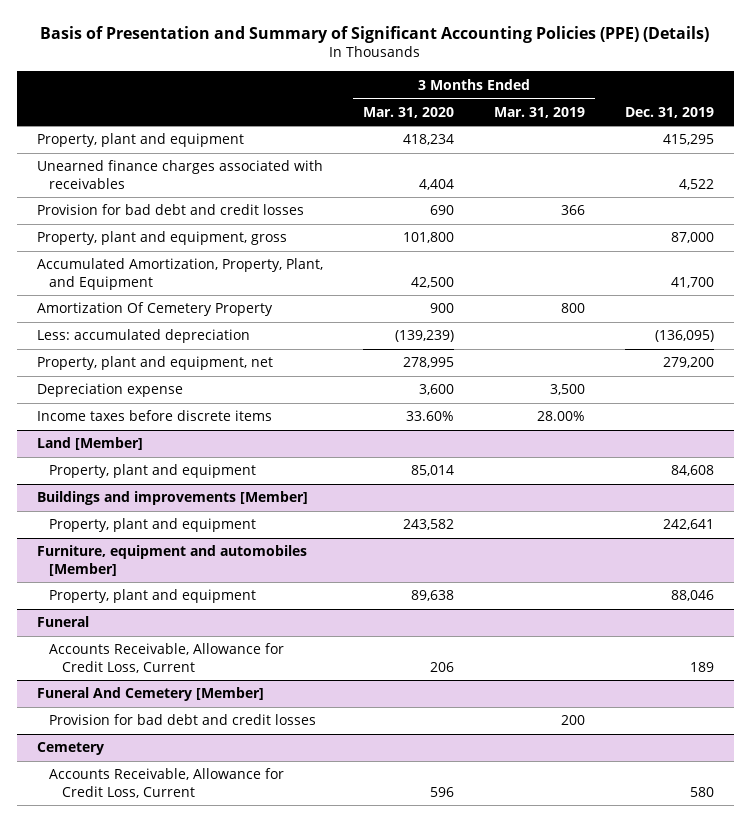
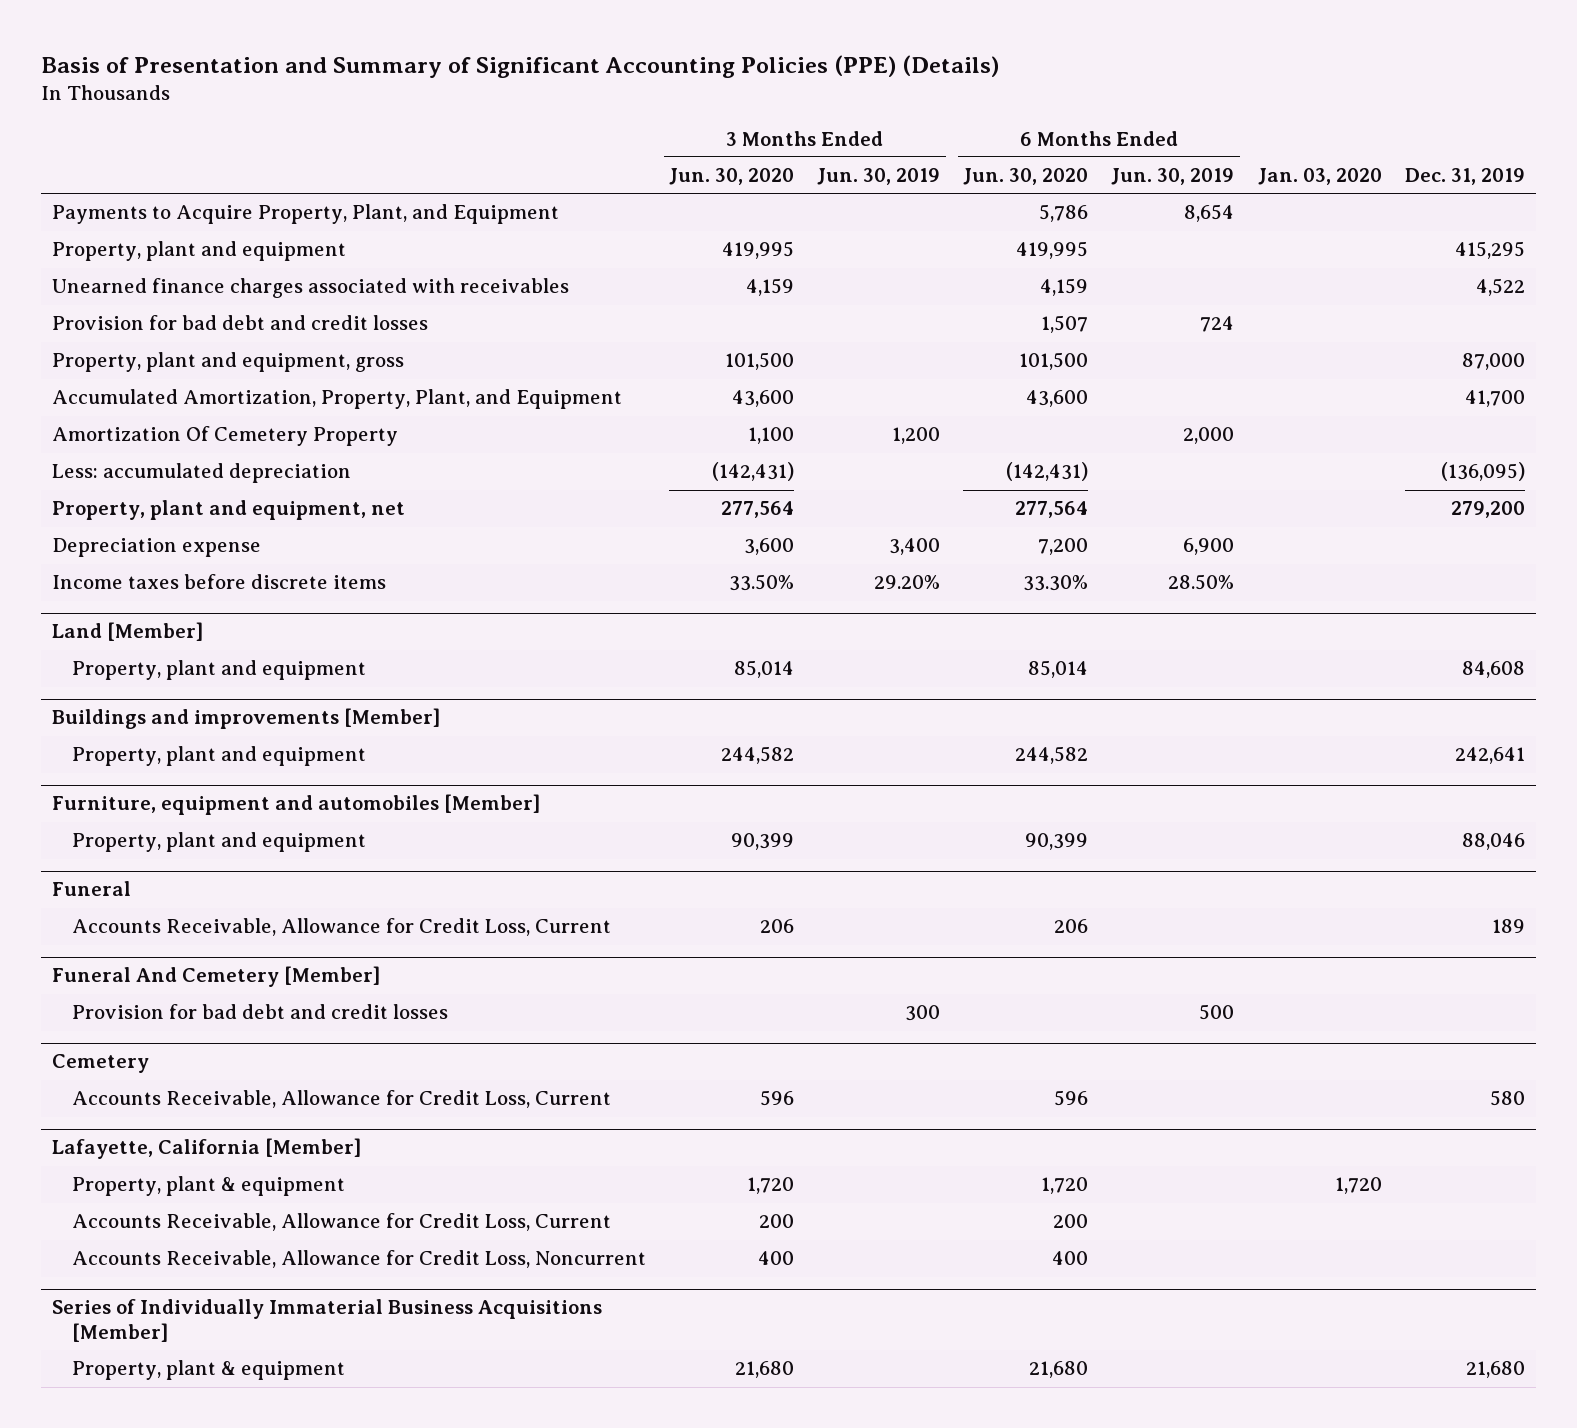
- | 3 Months Ended Mar. 31, 2020 | 3 Months Ended Mar. 31, 2019 | Dec. 31, 2019
+ | 3 Months Ended Jun. 30, 2020 | 3 Months Ended Jun. 30, 2019 | 6 Months Ended Jun. 30, 2020 | 6 Months Ended Jun. 30, 2019 | Jan. 03, 2020 | Dec. 31, 2019
+ Payments to Acquire Property, Plant, and Equipment | | | 5,786 | 8,654 | |
+ Lafayette, California [Member]
+ Property, plant & equipment | 1,720 | | 1,720 | | 1,720 |
+ Accounts Receivable, Allowance for Credit Loss, Current | 200 | | 200 | | |
+ Accounts Receivable, Allowance for Credit Loss, Noncurrent | 400 | | 400 | | |
+ Series of Individually Immaterial Business Acquisitions [Member]
+ Property, plant & equipment | 21,680 | | 21,680 | | | 21,680

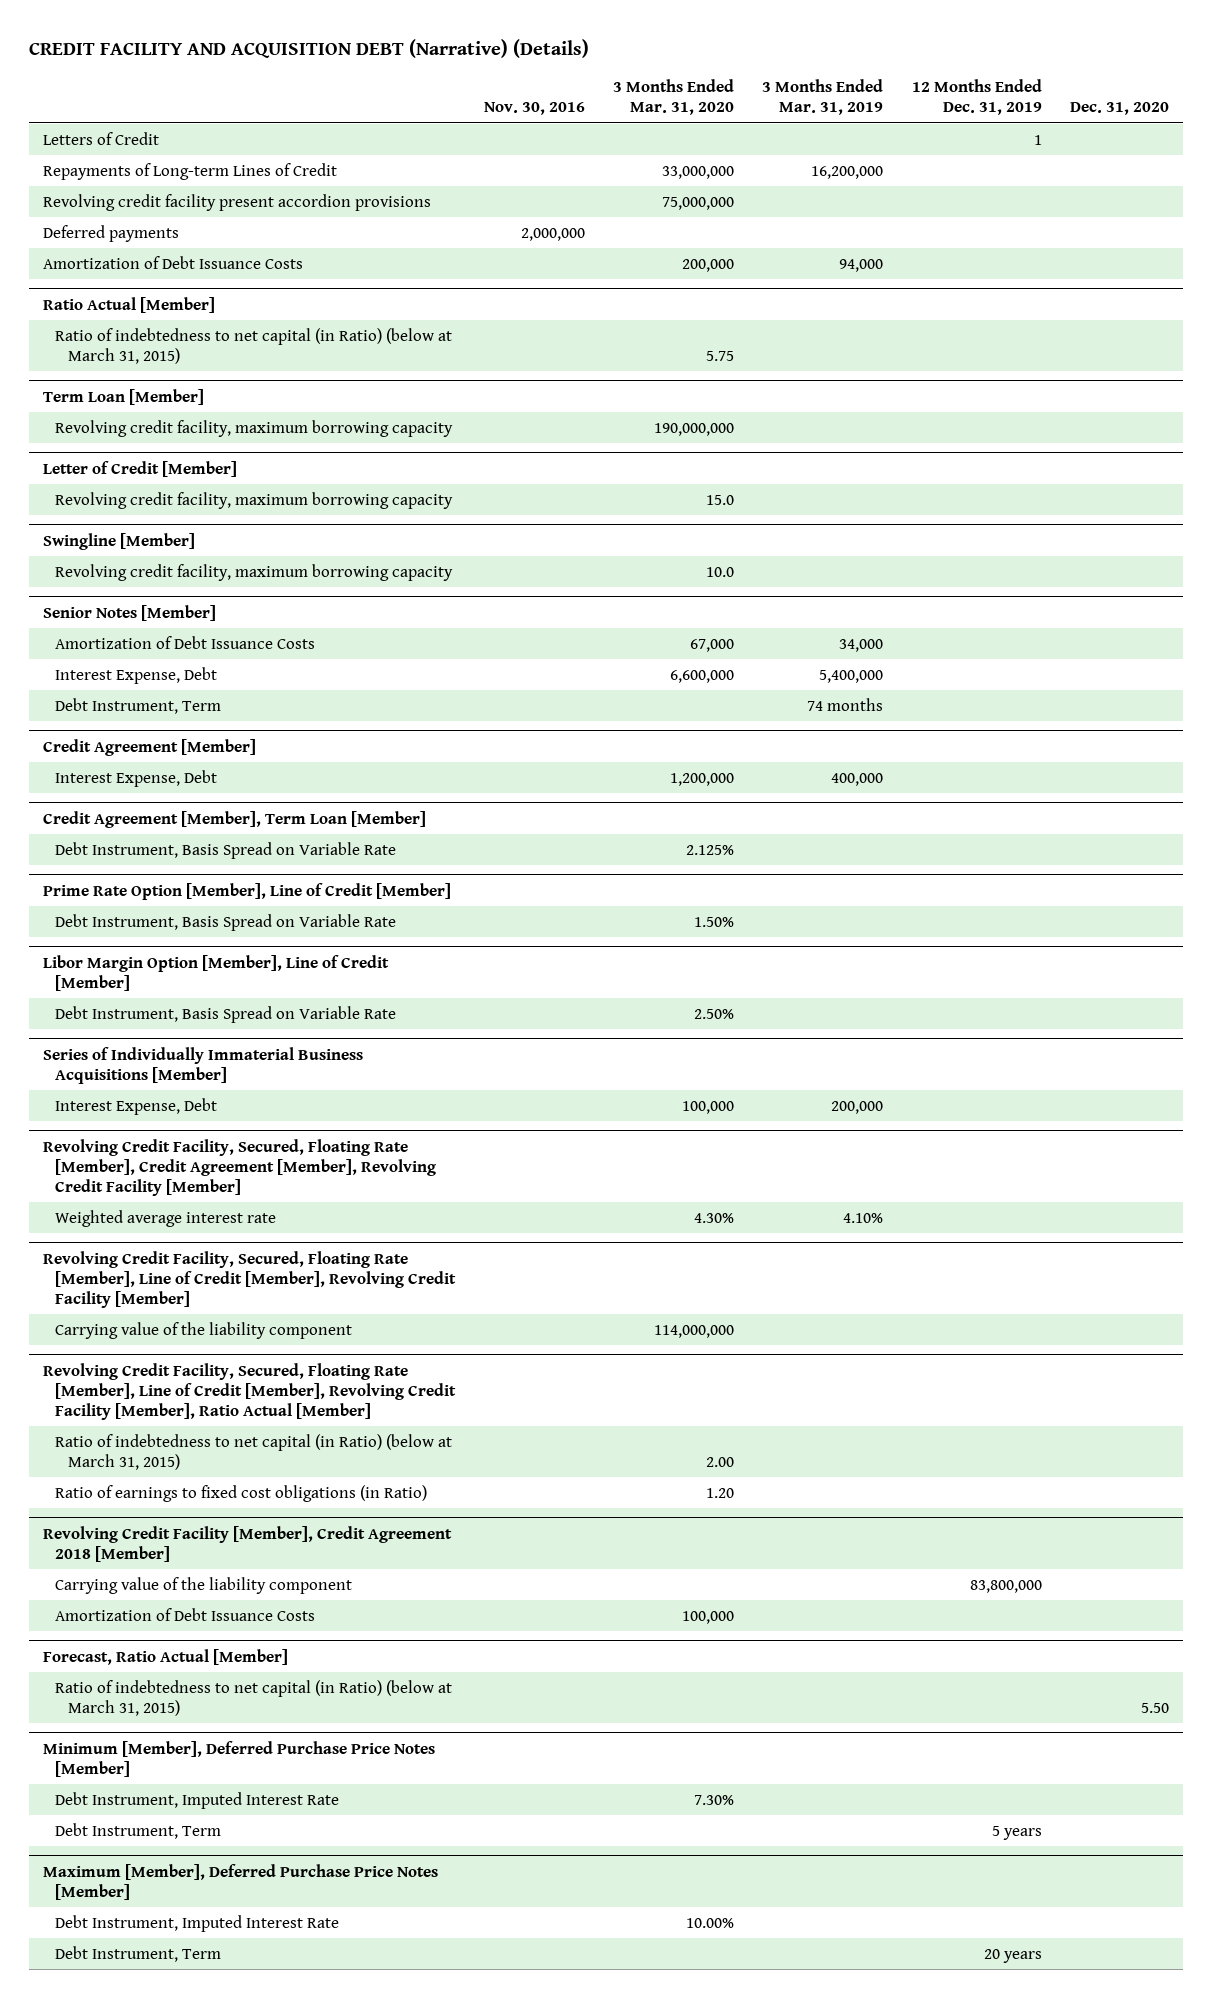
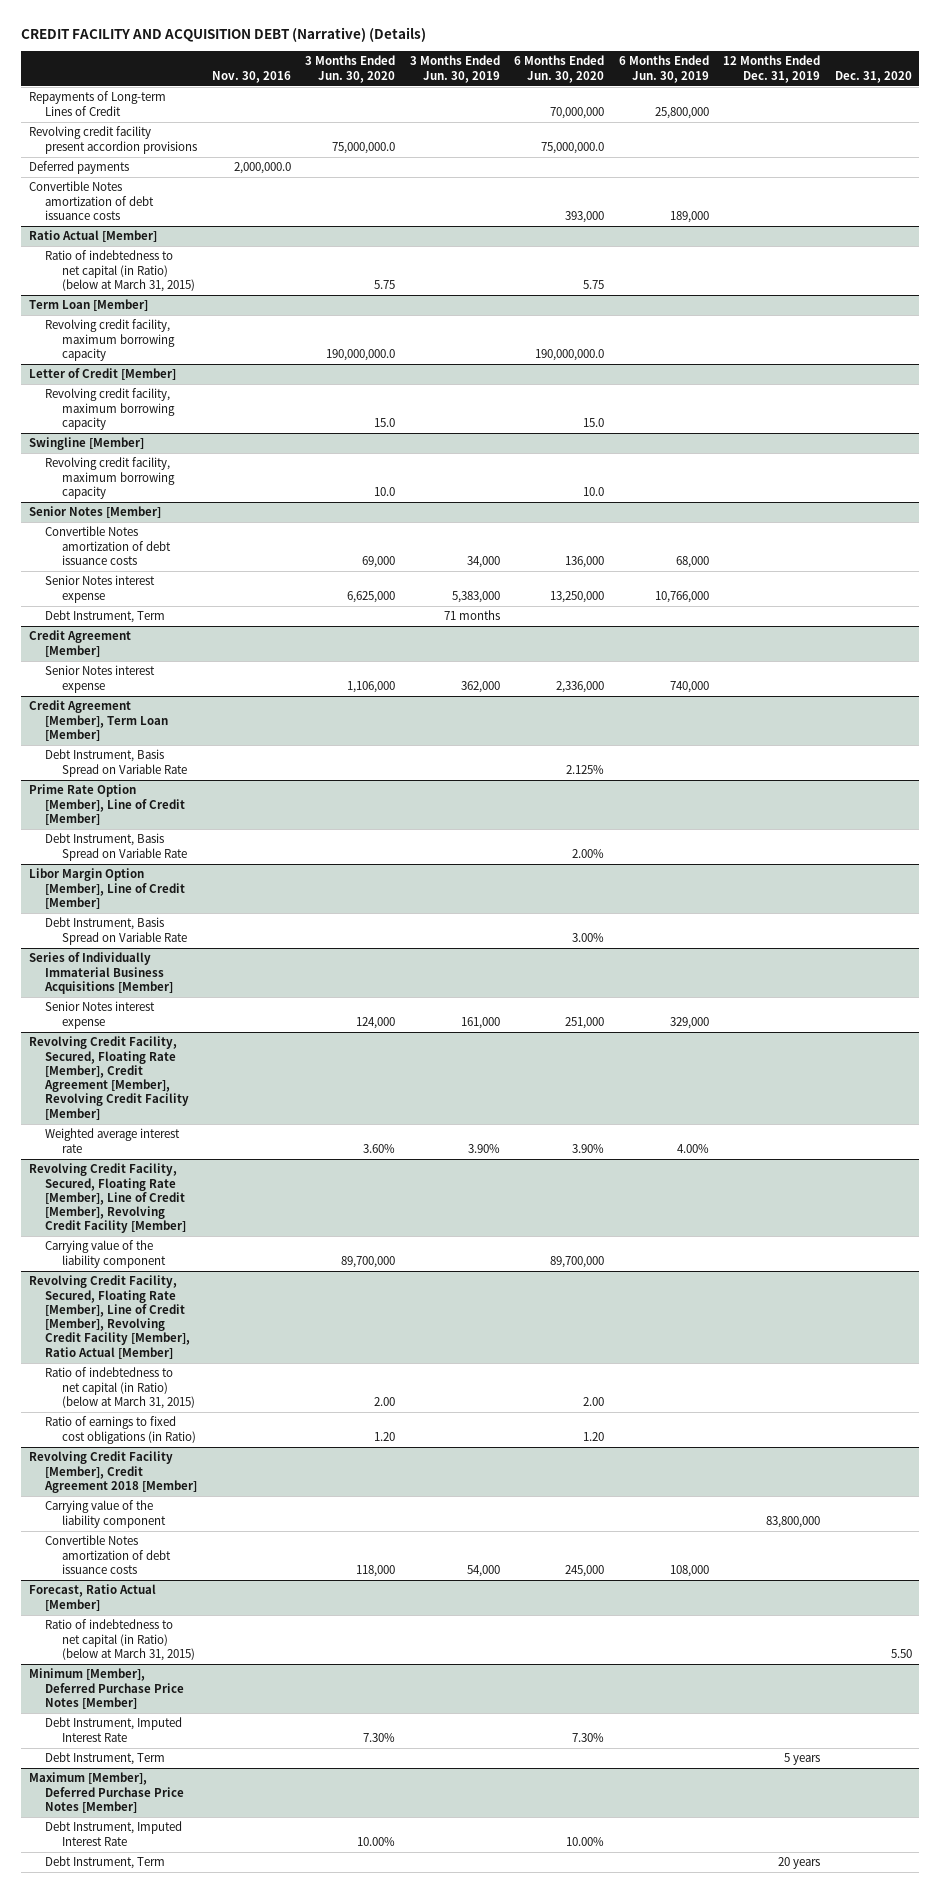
- | Nov. 30, 2016 | 3 Months Ended Mar. 31, 2020 | 3 Months Ended Mar. 31, 2019 | 12 Months Ended Dec. 31, 2019 | Dec. 31, 2020
+ | Nov. 30, 2016 | 3 Months Ended Jun. 30, 2020 | 3 Months Ended Jun. 30, 2019 | 6 Months Ended Jun. 30, 2020 | 6 Months Ended Jun. 30, 2019 | 12 Months Ended Dec. 31, 2019 | Dec. 31, 2020
- Letters of Credit | | | | 1 |
- Deferred payments | 2,000,000 | | | |
- Amortization of Debt Issuance Costs | | 200,000 | 94,000 | |
+ Deferred payments | 2,000,000.0 | | | | | |
+ Convertible Notes amortization of debt issuance costs | | | | 393,000 | 189,000 | |
@ Senior Notes [Member]
- Amortization of Debt Issuance Costs | | 67,000 | 34,000 | |
- Interest Expense, Debt | | 6,600,000 | 5,400,000 | |
+ Convertible Notes amortization of debt issuance costs | | 69,000 | 34,000 | 136,000 | 68,000 | |
+ Senior Notes interest expense | | 6,625,000 | 5,383,000 | 13,250,000 | 10,766,000 | |
@ Credit Agreement [Member]
- Interest Expense, Debt | | 1,200,000 | 400,000 | |
+ Senior Notes interest expense | | 1,106,000 | 362,000 | 2,336,000 | 740,000 | |
@ Series of Individually Immaterial Business Acquisitions [Member]
- Interest Expense, Debt | | 100,000 | 200,000 | |
+ Senior Notes interest expense | | 124,000 | 161,000 | 251,000 | 329,000 | |
@ Revolving Credit Facility [Member], Credit Agreement 2018 [Member]
- Amortization of Debt Issuance Costs | | 100,000 | | |
+ Convertible Notes amortization of debt issuance costs | | 118,000 | 54,000 | 245,000 | 108,000 | |

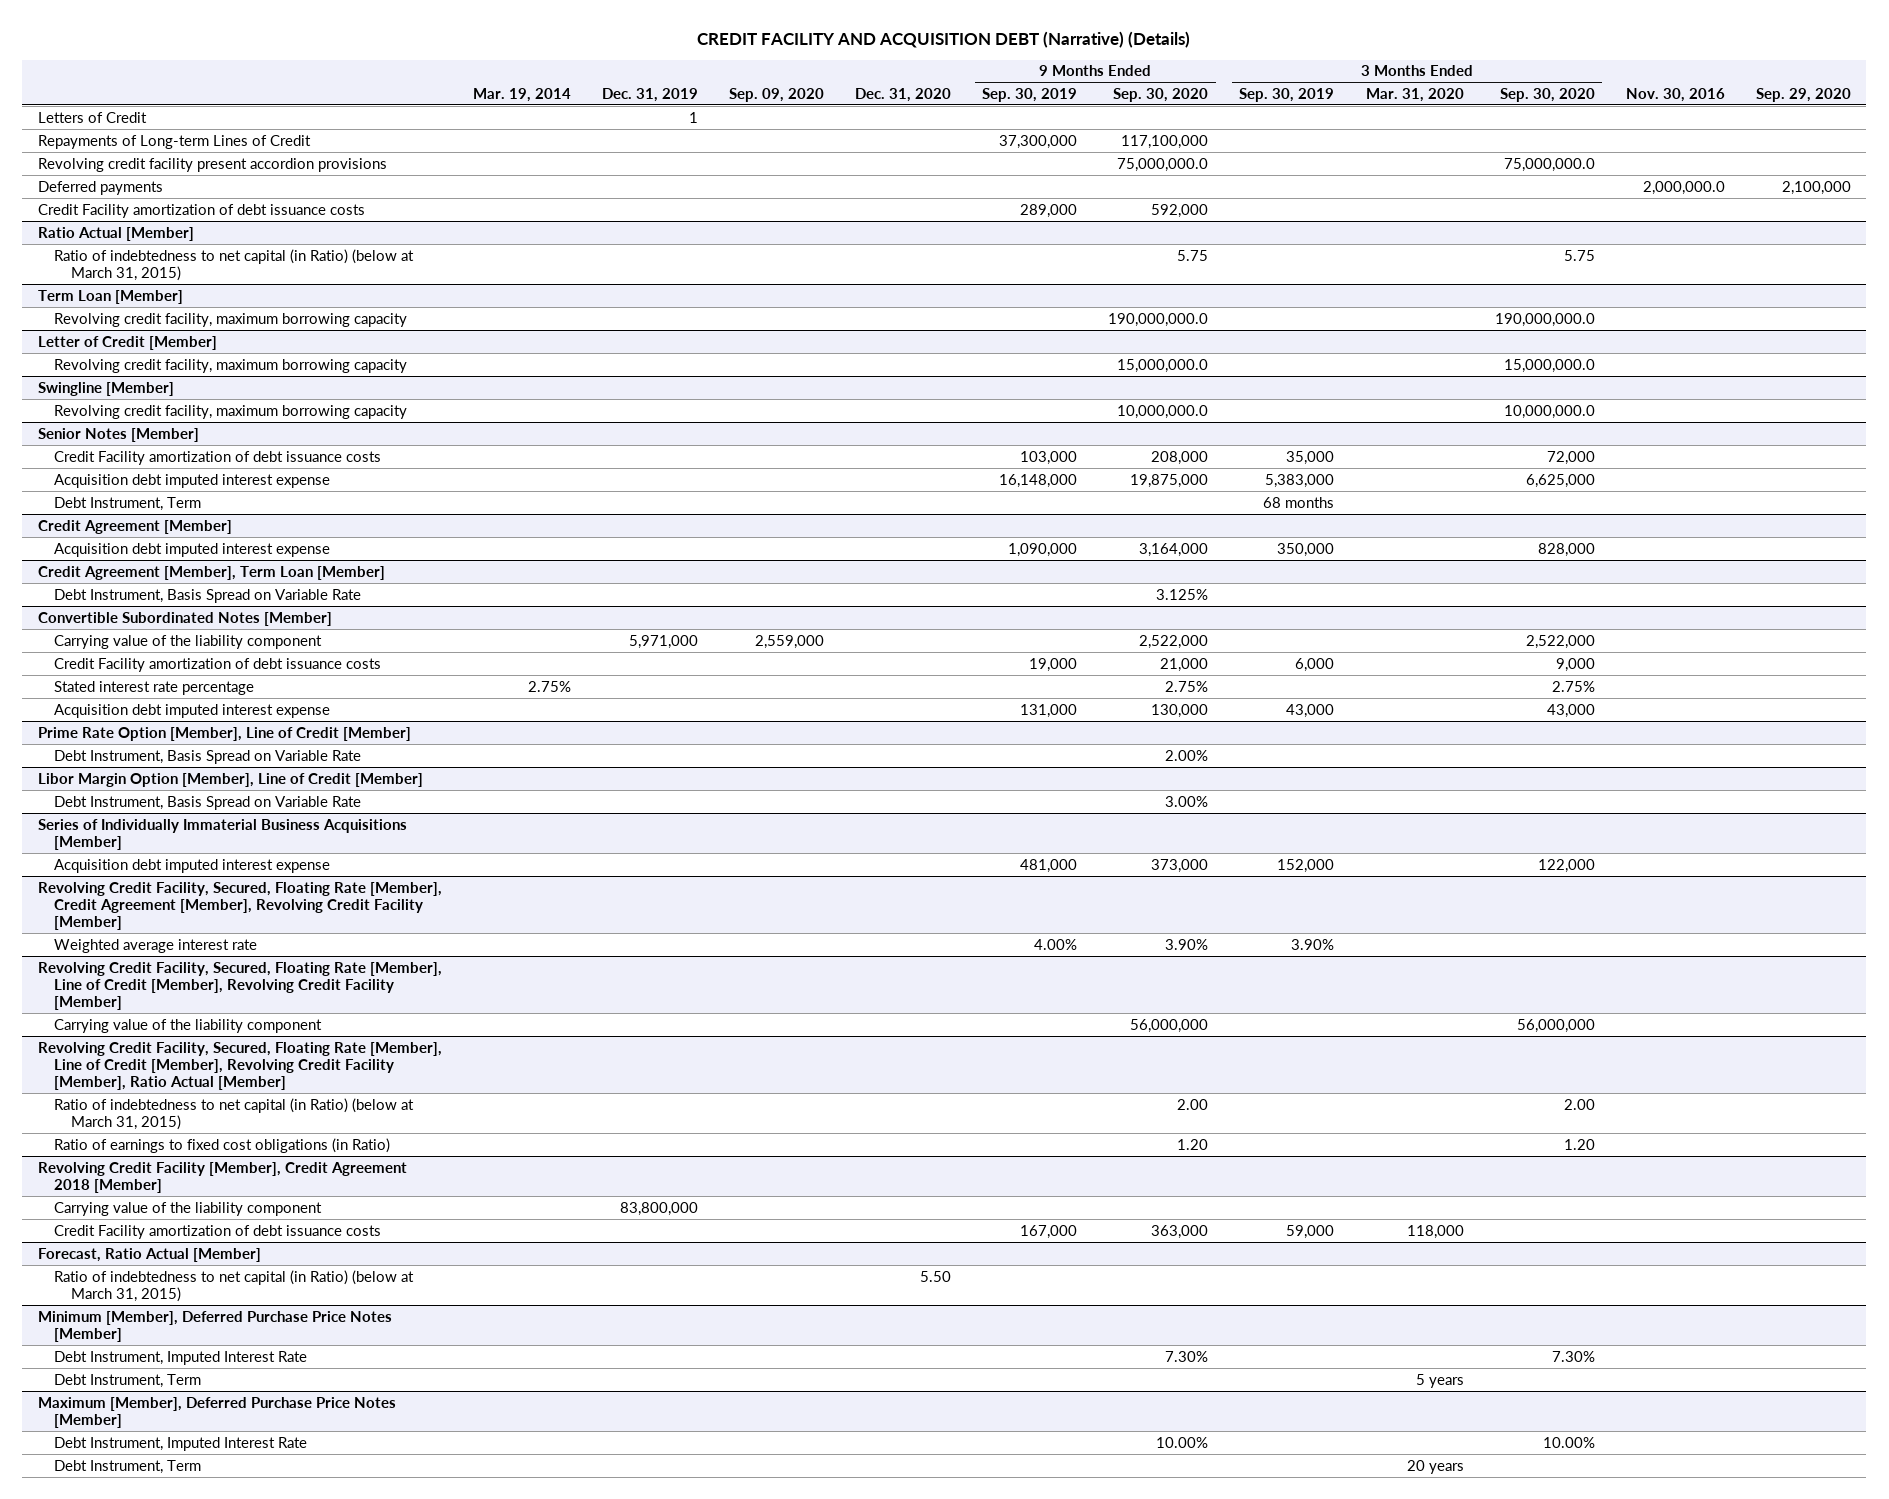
- | Nov. 30, 2016 | 3 Months Ended Jun. 30, 2020 | 3 Months Ended Jun. 30, 2019 | 6 Months Ended Jun. 30, 2020 | 6 Months Ended Jun. 30, 2019 | 12 Months Ended Dec. 31, 2019 | Dec. 31, 2020
+ | Mar. 19, 2014 | Dec. 31, 2019 | Sep. 09, 2020 | Dec. 31, 2020 | 9 Months Ended Sep. 30, 2019 | 9 Months Ended Sep. 30, 2020 | 3 Months Ended Sep. 30, 2019 | 3 Months Ended Mar. 31, 2020 | 3 Months Ended Sep. 30, 2020 | Nov. 30, 2016 | Sep. 29, 2020
+ Letters of Credit | | 1 | | | | | | | | |
- Convertible Notes amortization of debt issuance costs | | | | 393,000 | 189,000 | |
+ Credit Facility amortization of debt issuance costs | | | | | 289,000 | 592,000 | | | | |
@ Senior Notes [Member]
- Convertible Notes amortization of debt issuance costs | | 69,000 | 34,000 | 136,000 | 68,000 | |
- Senior Notes interest expense | | 6,625,000 | 5,383,000 | 13,250,000 | 10,766,000 | |
+ Credit Facility amortization of debt issuance costs | | | | | 103,000 | 208,000 | 35,000 | | 72,000 | |
+ Acquisition debt imputed interest expense | | | | | 16,148,000 | 19,875,000 | 5,383,000 | | 6,625,000 | |
@ Credit Agreement [Member]
- Senior Notes interest expense | | 1,106,000 | 362,000 | 2,336,000 | 740,000 | |
+ Acquisition debt imputed interest expense | | | | | 1,090,000 | 3,164,000 | 350,000 | | 828,000 | |
+ Convertible Subordinated Notes [Member]
+ Carrying value of the liability component | | 5,971,000 | 2,559,000 | | | 2,522,000 | | | 2,522,000 | |
+ Credit Facility amortization of debt issuance costs | | | | | 19,000 | 21,000 | 6,000 | | 9,000 | |
+ Stated interest rate percentage | 2.75% | | | | | 2.75% | | | 2.75% | |
+ Acquisition debt imputed interest expense | | | | | 131,000 | 130,000 | 43,000 | | 43,000 | |
@ Series of Individually Immaterial Business Acquisitions [Member]
- Senior Notes interest expense | | 124,000 | 161,000 | 251,000 | 329,000 | |
+ Acquisition debt imputed interest expense | | | | | 481,000 | 373,000 | 152,000 | | 122,000 | |
@ Revolving Credit Facility [Member], Credit Agreement 2018 [Member]
- Convertible Notes amortization of debt issuance costs | | 118,000 | 54,000 | 245,000 | 108,000 | |
+ Credit Facility amortization of debt issuance costs | | | | | 167,000 | 363,000 | 59,000 | 118,000 | | |

